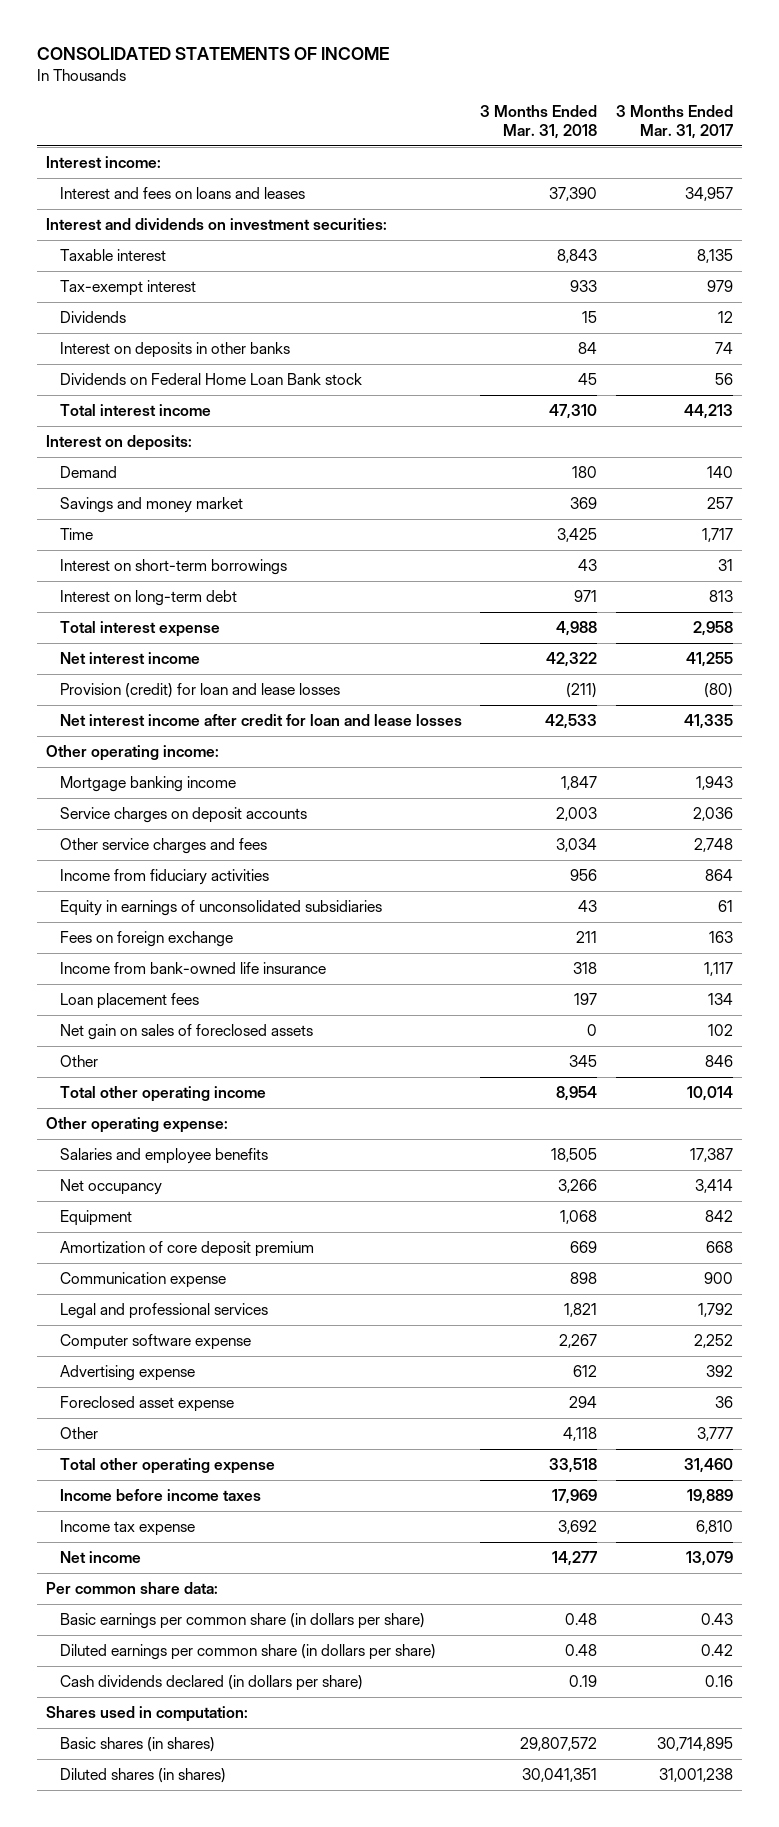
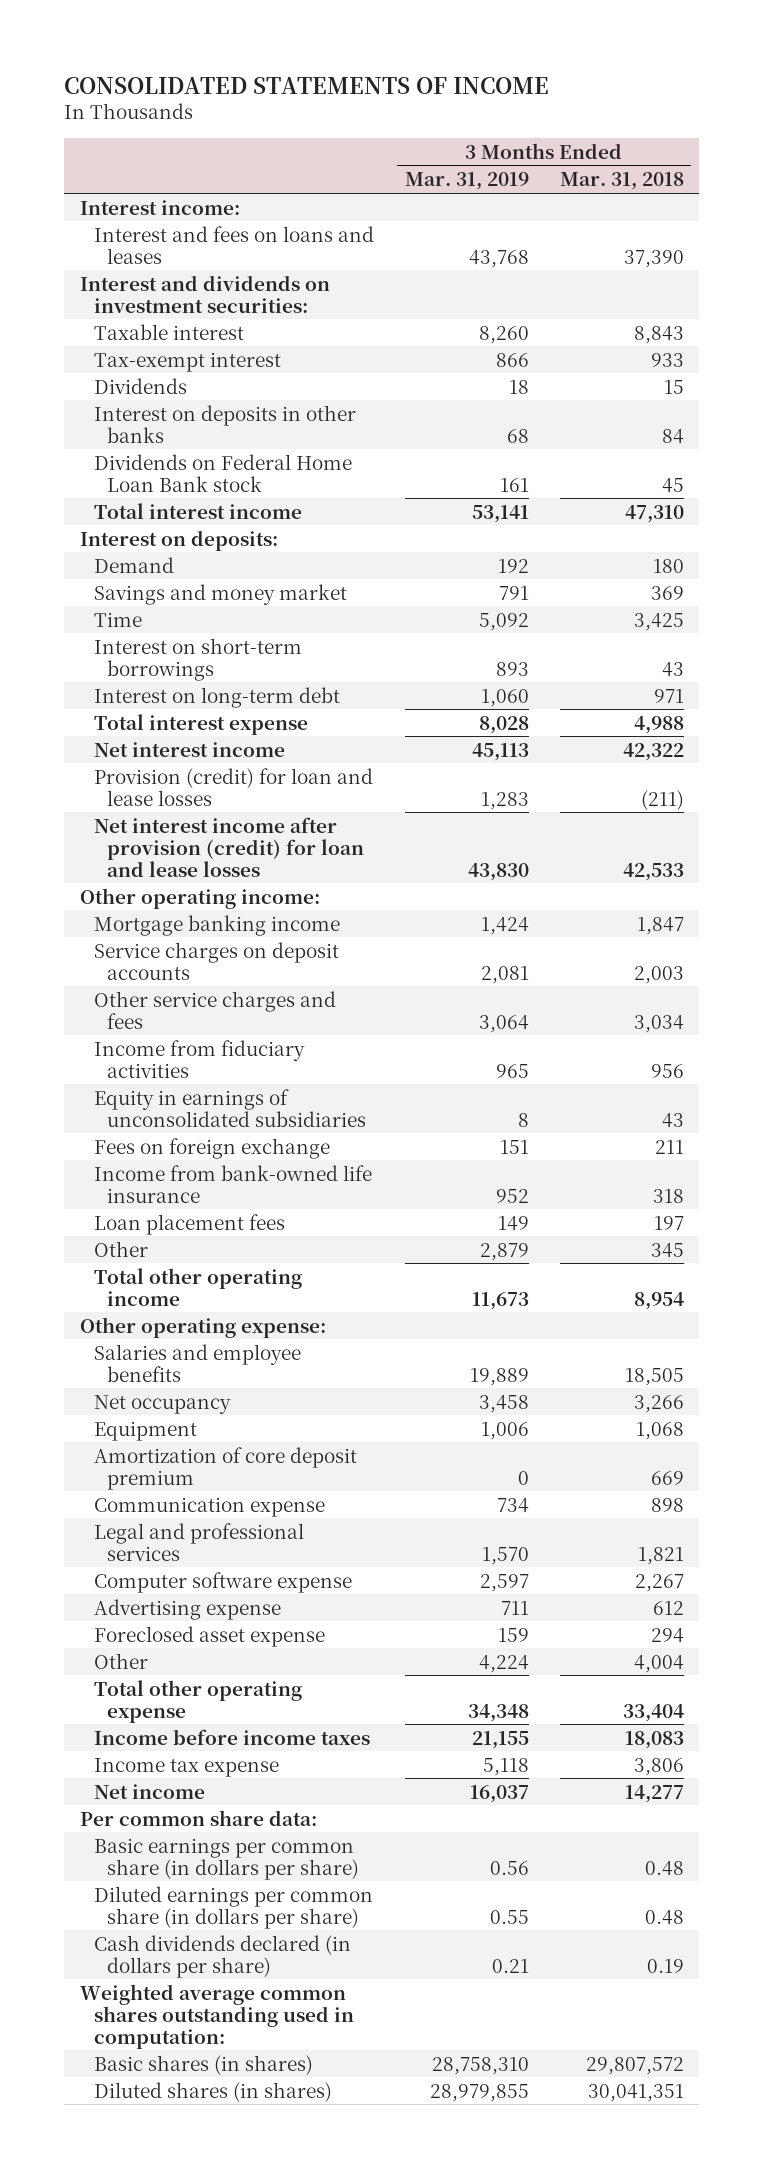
- | 3 Months Ended Mar. 31, 2018 | 3 Months Ended Mar. 31, 2017
+ | 3 Months Ended Mar. 31, 2019 | 3 Months Ended Mar. 31, 2018
- Net interest income after credit for loan and lease losses | 42,533 | 41,335
+ Net interest income after provision (credit) for loan and lease losses | 43,830 | 42,533
- Net gain on sales of foreclosed assets | 0 | 102
- Other | 4,118 | 3,777
- Total other operating expense | 33,518 | 31,460
- Income before income taxes | 17,969 | 19,889
- Income tax expense | 3,692 | 6,810
+ Other | 4,224 | 4,004
+ Total other operating expense | 34,348 | 33,404
+ Income before income taxes | 21,155 | 18,083
+ Income tax expense | 5,118 | 3,806
- Shares used in computation:
+ Weighted average common shares outstanding used in computation:

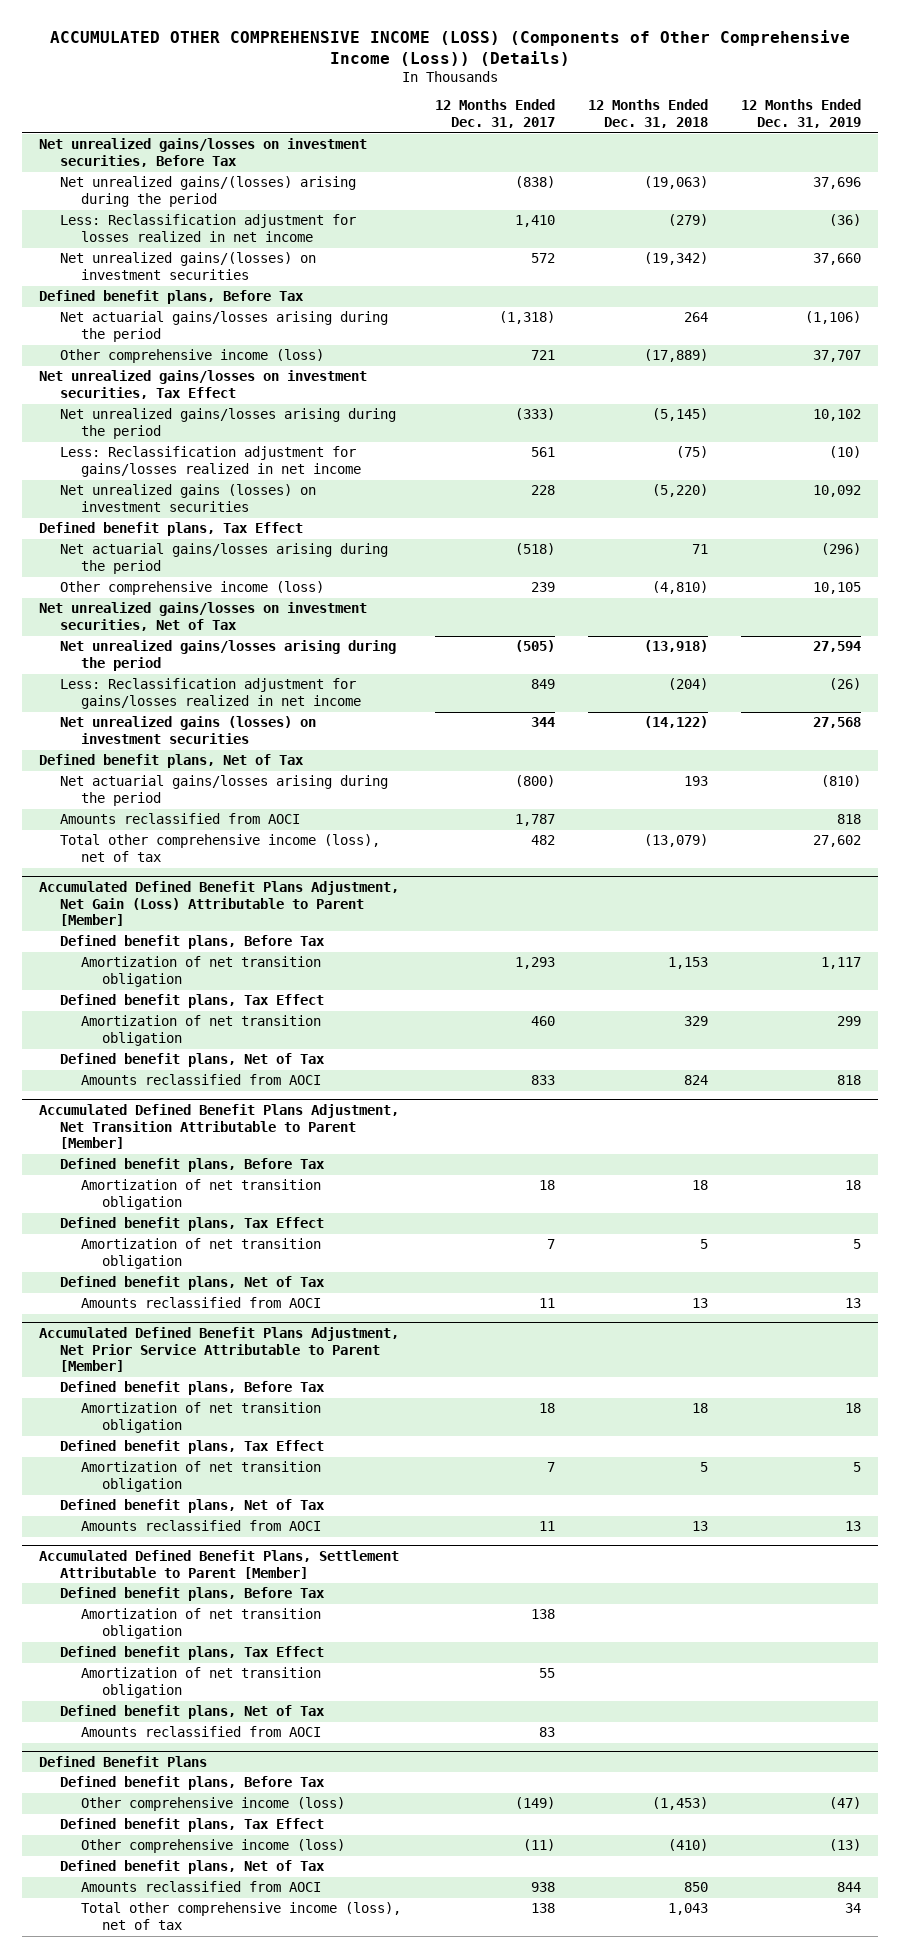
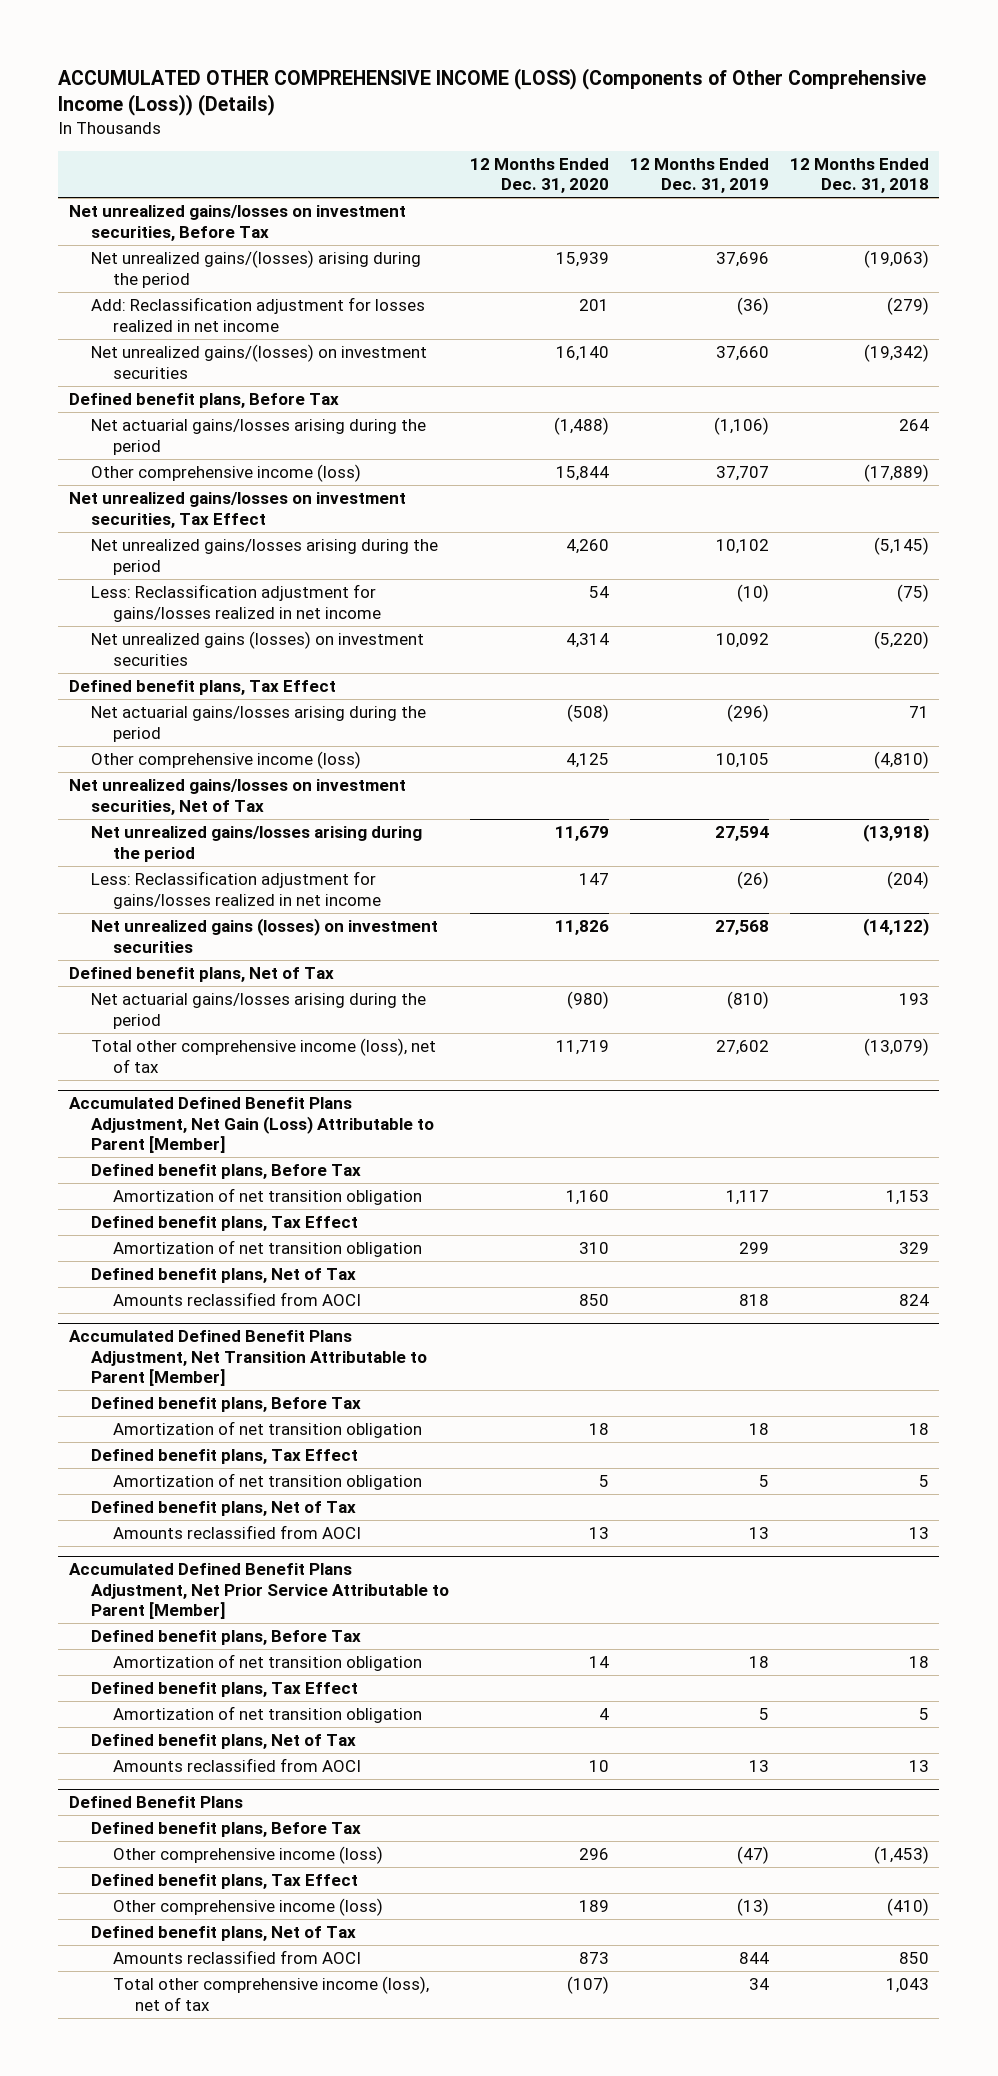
- | 12 Months Ended Dec. 31, 2017 | 12 Months Ended Dec. 31, 2018 | 12 Months Ended Dec. 31, 2019
+ | 12 Months Ended Dec. 31, 2020 | 12 Months Ended Dec. 31, 2019 | 12 Months Ended Dec. 31, 2018
- Less: Reclassification adjustment for losses realized in net income | 1,410 | (279) | (36)
+ Add: Reclassification adjustment for losses realized in net income | 201 | (36) | (279)
- Amounts reclassified from AOCI | 1,787 | | 818
- Accumulated Defined Benefit Plans, Settlement Attributable to Parent [Member]
- Defined benefit plans, Before Tax
- Amortization of net transition obligation | 138 | |
- Defined benefit plans, Tax Effect
- Amortization of net transition obligation | 55 | |
- Defined benefit plans, Net of Tax
- Amounts reclassified from AOCI | 83 | |

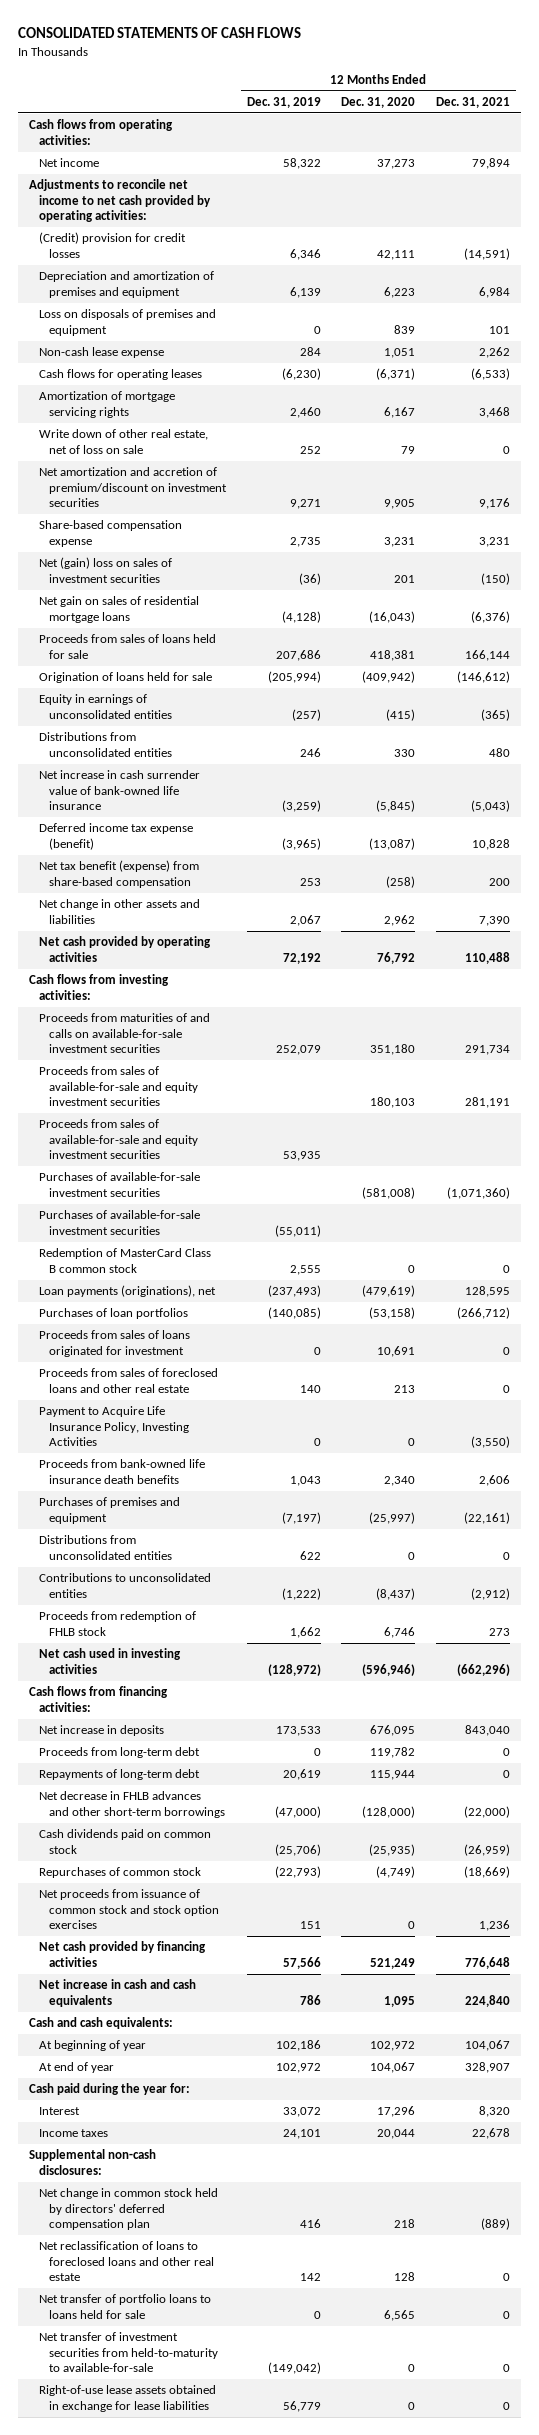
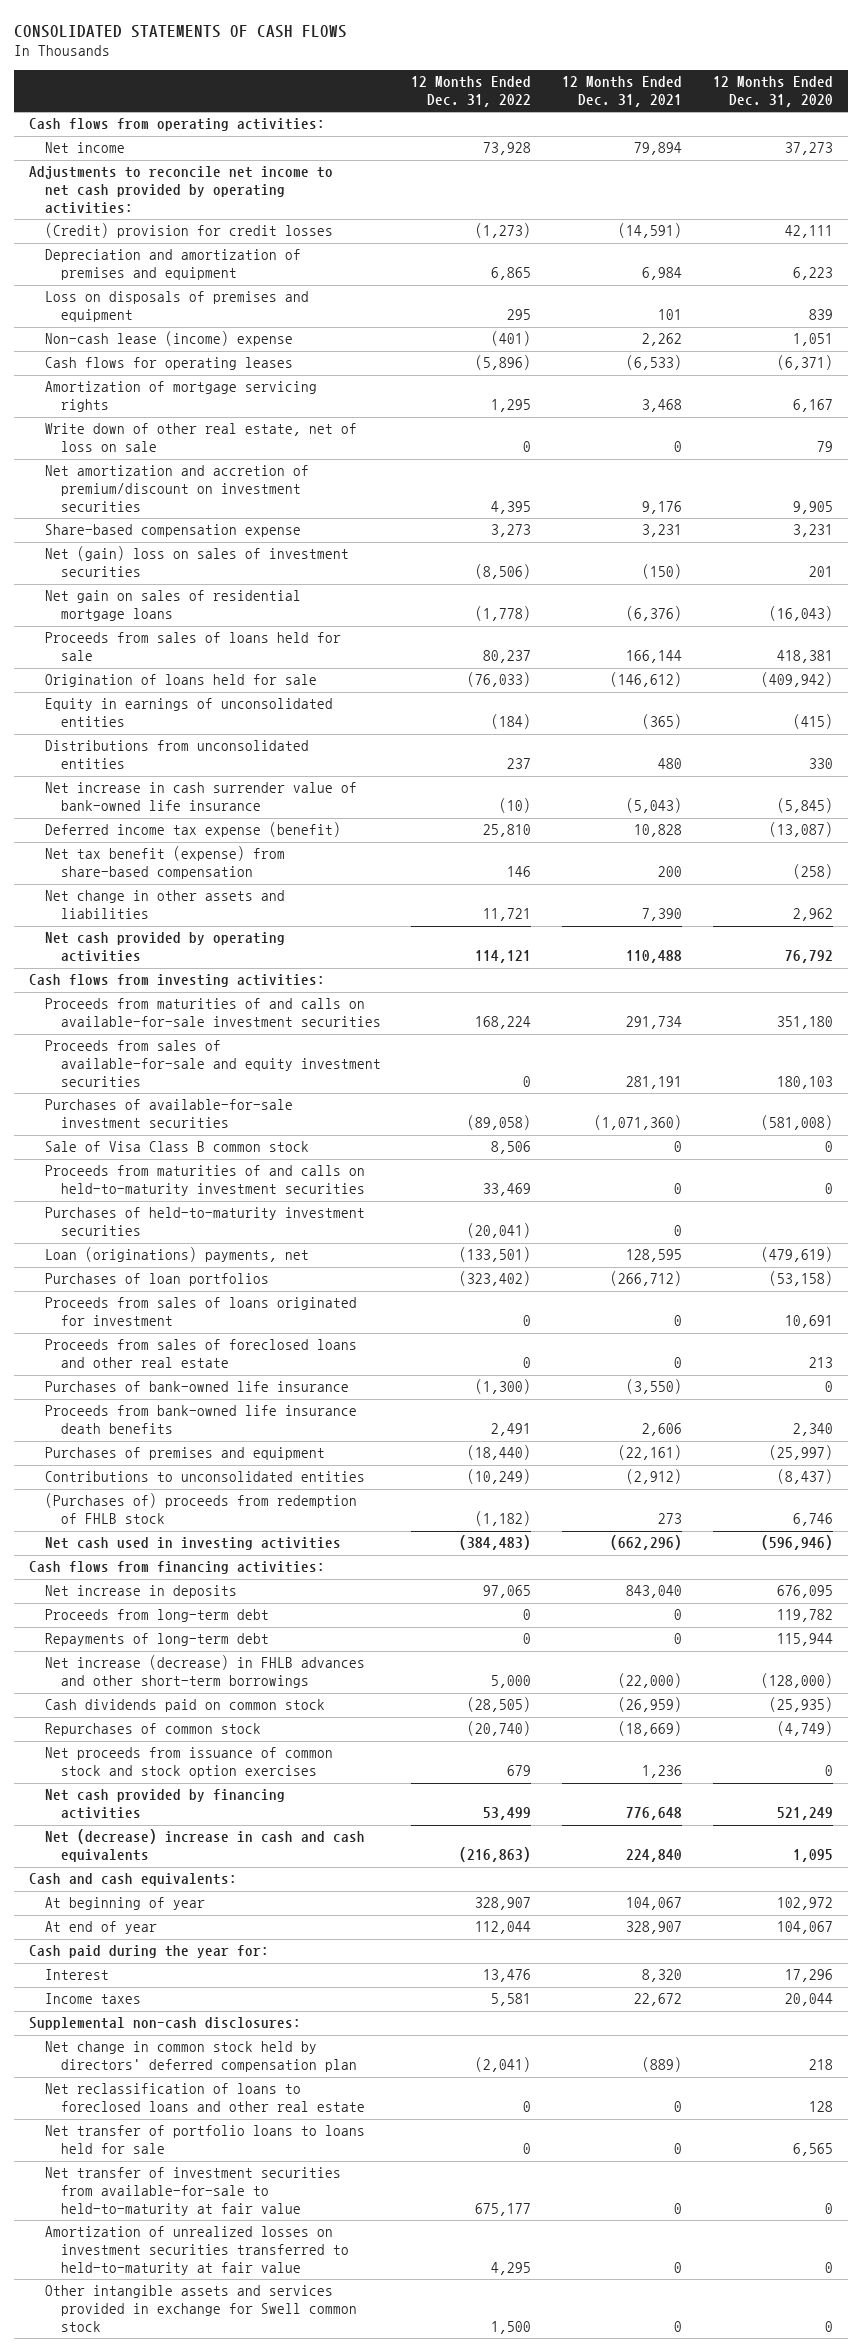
- | 12 Months Ended Dec. 31, 2019 | 12 Months Ended Dec. 31, 2020 | 12 Months Ended Dec. 31, 2021
+ | 12 Months Ended Dec. 31, 2022 | 12 Months Ended Dec. 31, 2021 | 12 Months Ended Dec. 31, 2020
- Non-cash lease expense | 284 | 1,051 | 2,262
+ Non-cash lease (income) expense | (401) | 2,262 | 1,051
- Proceeds from sales of available-for-sale and equity investment securities | 53,935 | |
- Purchases of available-for-sale investment securities | (55,011) | |
- Redemption of MasterCard Class B common stock | 2,555 | 0 | 0
- Loan payments (originations), net | (237,493) | (479,619) | 128,595
+ Sale of Visa Class B common stock | 8,506 | 0 | 0
+ Proceeds from maturities of and calls on held-to-maturity investment securities | 33,469 | 0 | 0
+ Purchases of held-to-maturity investment securities | (20,041) | 0 |
+ Loan (originations) payments, net | (133,501) | 128,595 | (479,619)
- Payment to Acquire Life Insurance Policy, Investing Activities | 0 | 0 | (3,550)
+ Purchases of bank-owned life insurance | (1,300) | (3,550) | 0
- Distributions from unconsolidated entities | 622 | 0 | 0
- Proceeds from redemption of FHLB stock | 1,662 | 6,746 | 273
+ (Purchases of) proceeds from redemption of FHLB stock | (1,182) | 273 | 6,746
- Net decrease in FHLB advances and other short-term borrowings | (47,000) | (128,000) | (22,000)
+ Net increase (decrease) in FHLB advances and other short-term borrowings | 5,000 | (22,000) | (128,000)
- Net increase in cash and cash equivalents | 786 | 1,095 | 224,840
+ Net (decrease) increase in cash and cash equivalents | (216,863) | 224,840 | 1,095
- Income taxes | 24,101 | 20,044 | 22,678
+ Income taxes | 5,581 | 22,672 | 20,044
- Net transfer of investment securities from held-to-maturity to available-for-sale | (149,042) | 0 | 0
- Right-of-use lease assets obtained in exchange for lease liabilities | 56,779 | 0 | 0
+ Net transfer of investment securities from available-for-sale to held-to-maturity at fair value | 675,177 | 0 | 0
+ Amortization of unrealized losses on investment securities transferred to held-to-maturity at fair value | 4,295 | 0 | 0
+ Other intangible assets and services provided in exchange for Swell common stock | 1,500 | 0 | 0

